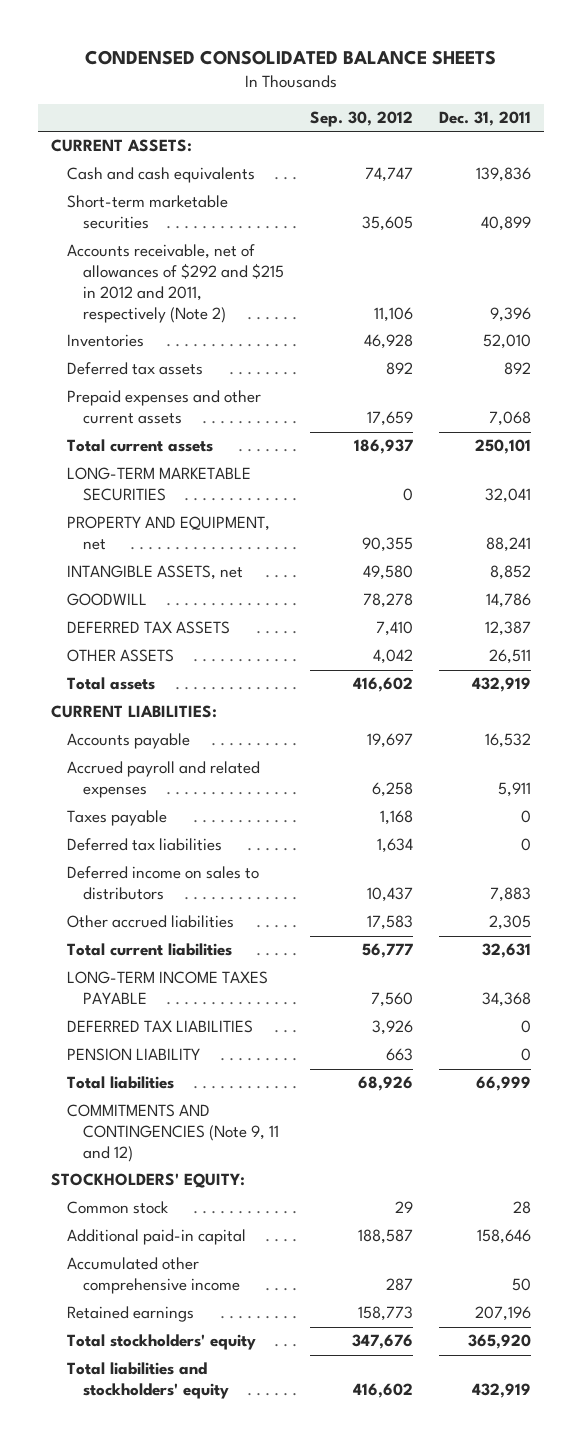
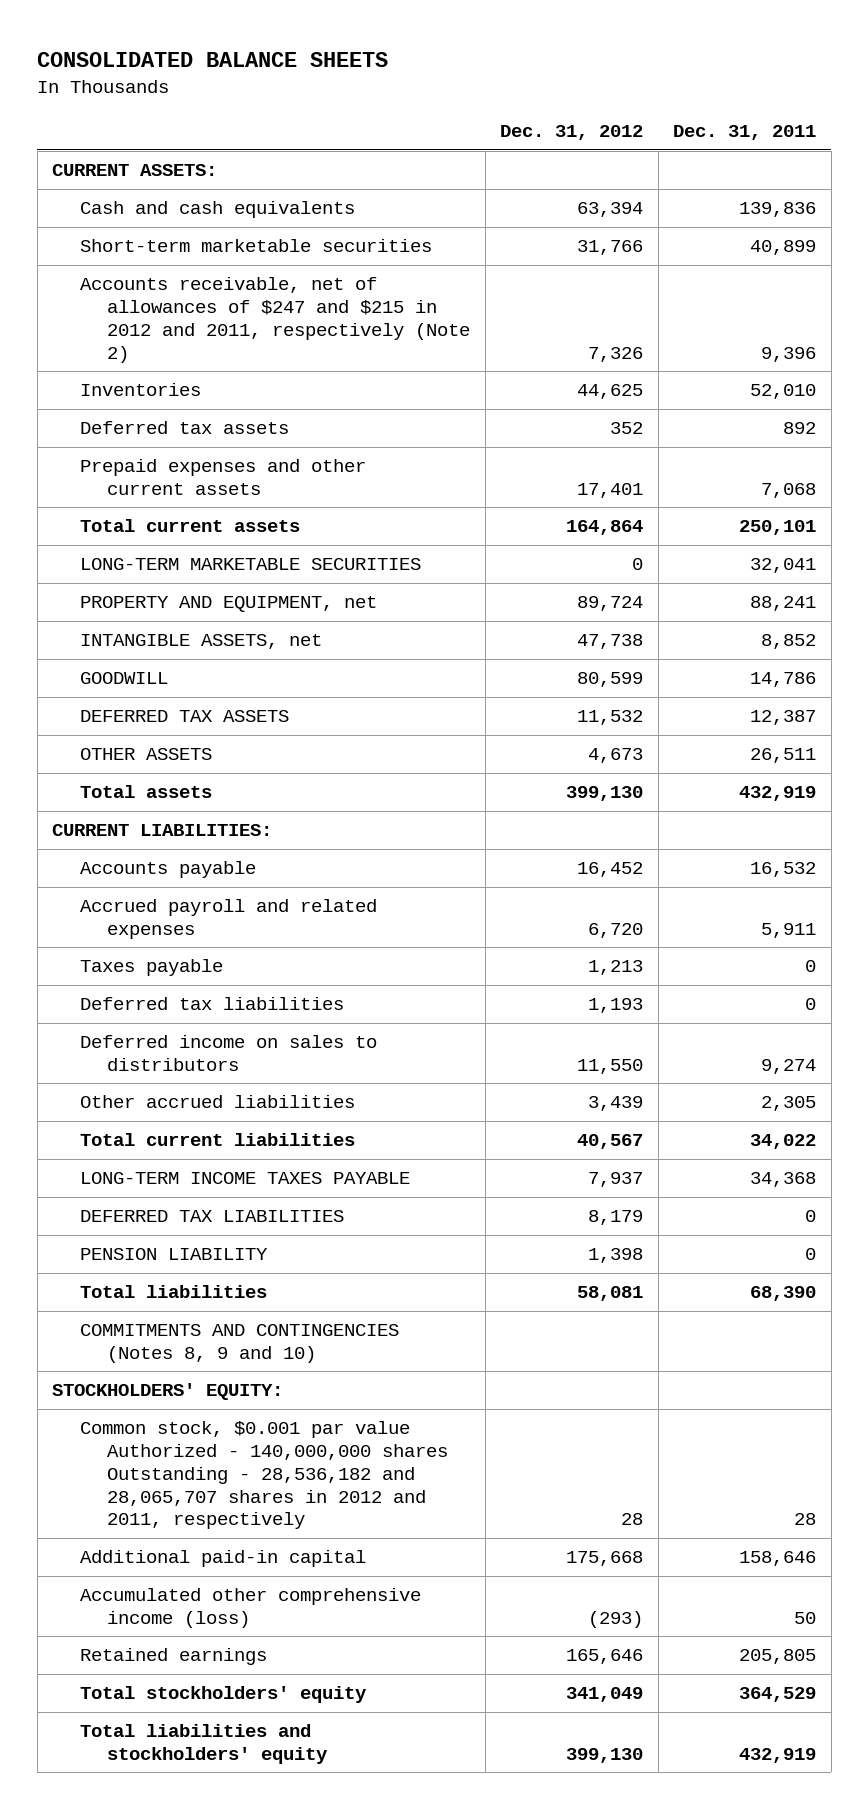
- CONDENSED CONSOLIDATED BALANCE SHEETS
+ CONSOLIDATED BALANCE SHEETS
- | Sep. 30, 2012 | Dec. 31, 2011
+ | Dec. 31, 2012 | Dec. 31, 2011
- Accounts receivable, net of allowances of $292 and $215 in 2012 and 2011, respectively (Note 2) | 11,106 | 9,396
+ Accounts receivable, net of allowances of $247 and $215 in 2012 and 2011, respectively (Note 2) | 7,326 | 9,396
- Deferred income on sales to distributors | 10,437 | 7,883
+ Deferred income on sales to distributors | 11,550 | 9,274
- Total current liabilities | 56,777 | 32,631
+ Total current liabilities | 40,567 | 34,022
- Total liabilities | 68,926 | 66,999
- COMMITMENTS AND CONTINGENCIES (Note 9, 11 and 12)
+ Total liabilities | 58,081 | 68,390
+ COMMITMENTS AND CONTINGENCIES (Notes 8, 9 and 10)
- Common stock | 29 | 28
+ Common stock, $0.001 par value Authorized - 140,000,000 shares Outstanding - 28,536,182 and 28,065,707 shares in 2012 and 2011, respectively | 28 | 28
- Accumulated other comprehensive income | 287 | 50
- Retained earnings | 158,773 | 207,196
- Total stockholders' equity | 347,676 | 365,920
+ Accumulated other comprehensive income (loss) | (293) | 50
+ Retained earnings | 165,646 | 205,805
+ Total stockholders' equity | 341,049 | 364,529

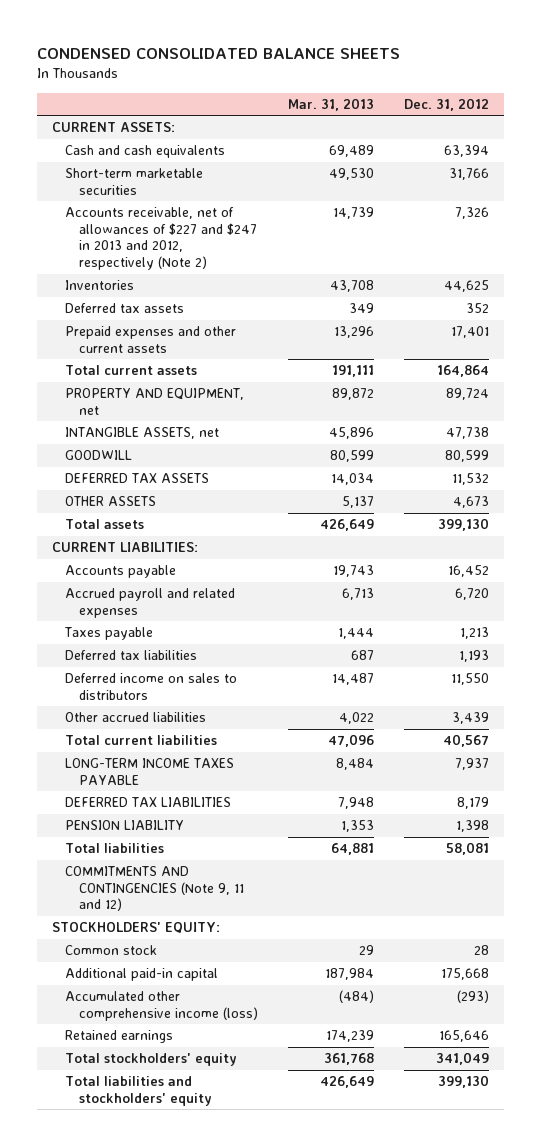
- CONSOLIDATED BALANCE SHEETS
+ CONDENSED CONSOLIDATED BALANCE SHEETS
- | Dec. 31, 2012 | Dec. 31, 2011
+ | Mar. 31, 2013 | Dec. 31, 2012
- Accounts receivable, net of allowances of $247 and $215 in 2012 and 2011, respectively (Note 2) | 7,326 | 9,396
+ Accounts receivable, net of allowances of $227 and $247 in 2013 and 2012, respectively (Note 2) | 14,739 | 7,326
- LONG-TERM MARKETABLE SECURITIES | 0 | 32,041
- COMMITMENTS AND CONTINGENCIES (Notes 8, 9 and 10)
+ COMMITMENTS AND CONTINGENCIES (Note 9, 11 and 12)
- Common stock, $0.001 par value Authorized - 140,000,000 shares Outstanding - 28,536,182 and 28,065,707 shares in 2012 and 2011, respectively | 28 | 28
+ Common stock | 29 | 28

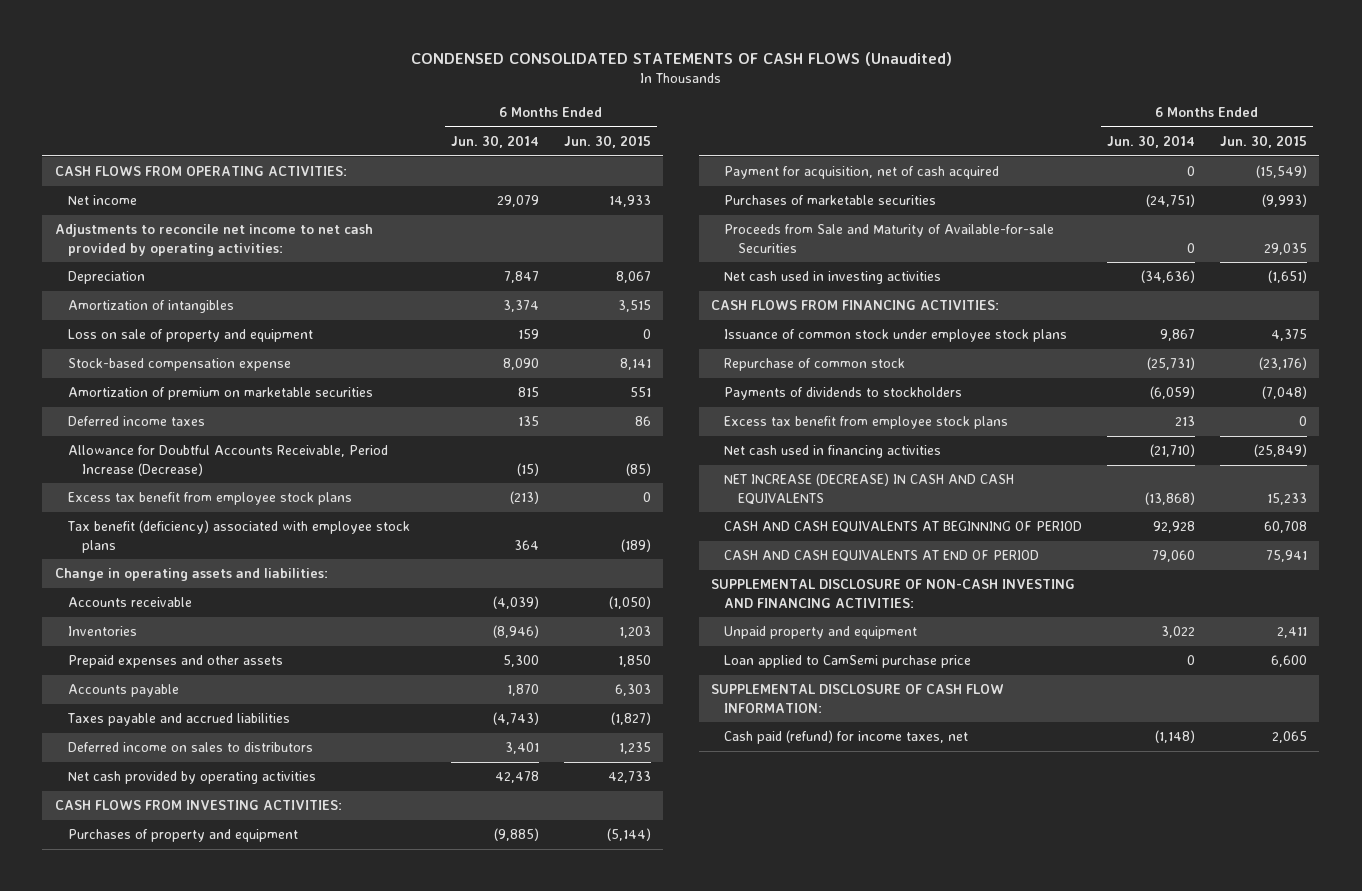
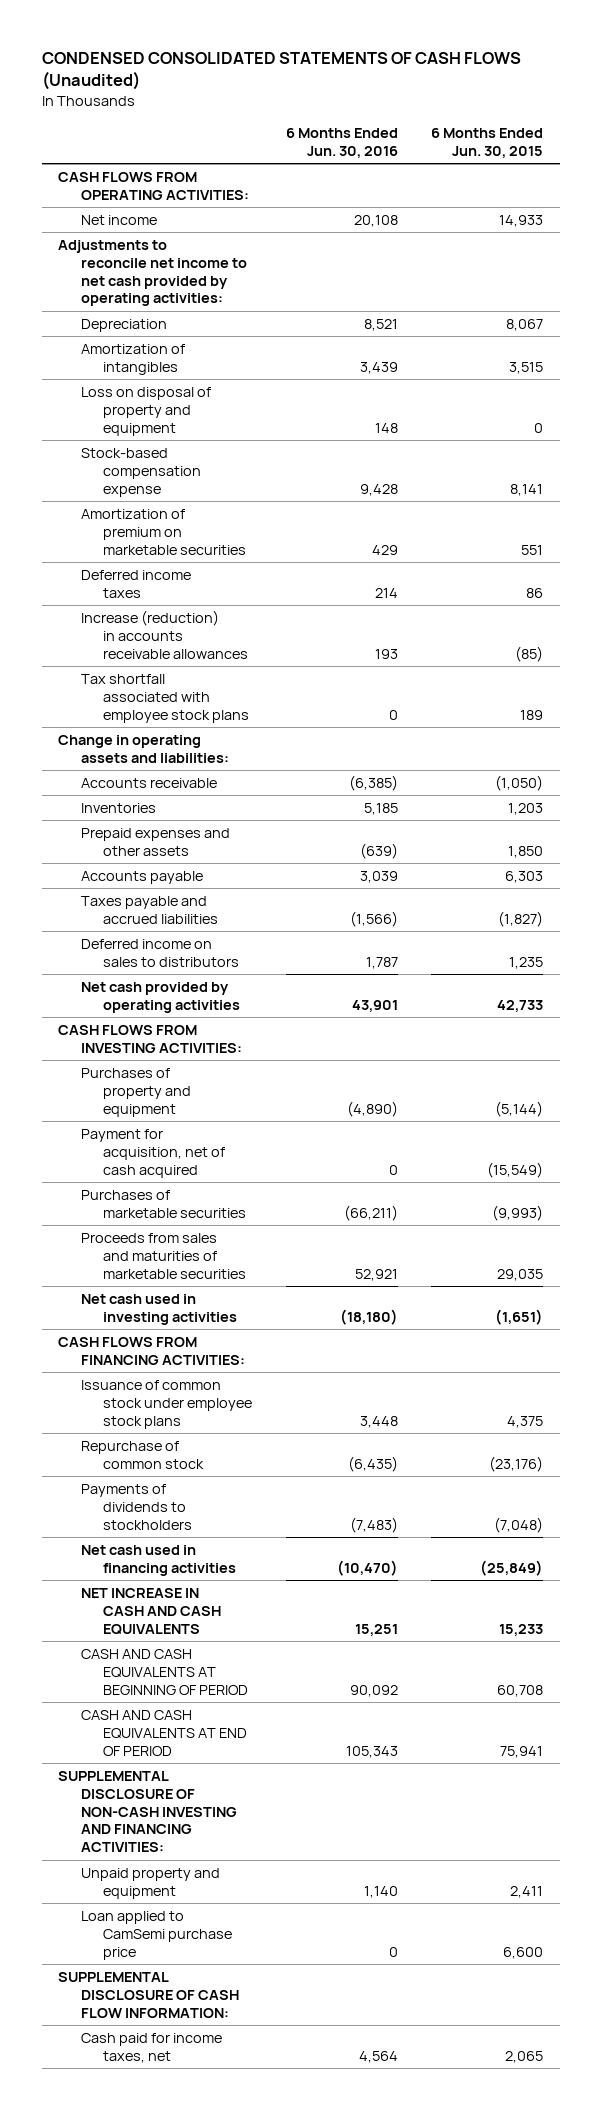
- | 6 Months Ended Jun. 30, 2014 | 6 Months Ended Jun. 30, 2015
+ | 6 Months Ended Jun. 30, 2016 | 6 Months Ended Jun. 30, 2015
- Loss on sale of property and equipment | 159 | 0
+ Loss on disposal of property and equipment | 148 | 0
- Allowance for Doubtful Accounts Receivable, Period Increase (Decrease) | (15) | (85)
- Excess tax benefit from employee stock plans | (213) | 0
- Tax benefit (deficiency) associated with employee stock plans | 364 | (189)
+ Increase (reduction) in accounts receivable allowances | 193 | (85)
+ Tax shortfall associated with employee stock plans | 0 | 189
- Proceeds from Sale and Maturity of Available-for-sale Securities | 0 | 29,035
+ Proceeds from sales and maturities of marketable securities | 52,921 | 29,035
- Excess tax benefit from employee stock plans | 213 | 0
- NET INCREASE (DECREASE) IN CASH AND CASH EQUIVALENTS | (13,868) | 15,233
+ NET INCREASE IN CASH AND CASH EQUIVALENTS | 15,251 | 15,233
- Cash paid (refund) for income taxes, net | (1,148) | 2,065
+ Cash paid for income taxes, net | 4,564 | 2,065

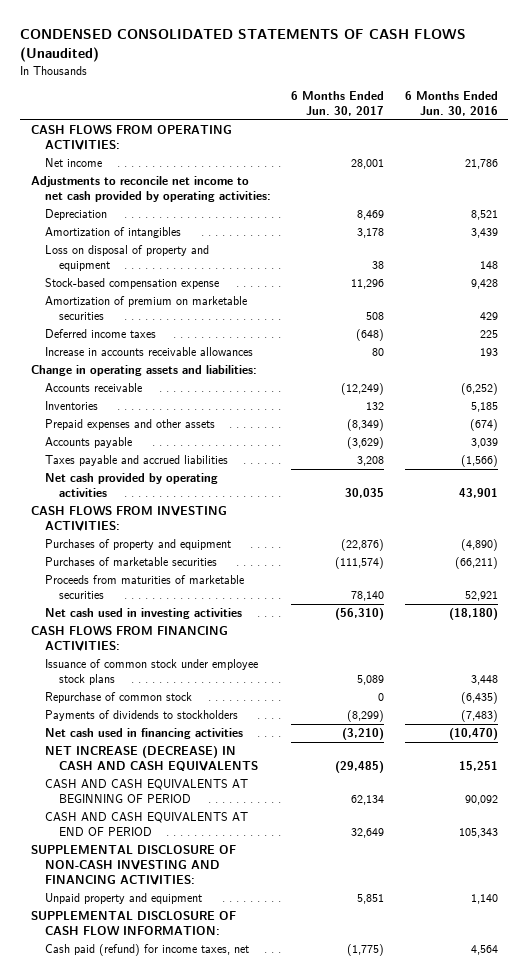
- | 6 Months Ended Jun. 30, 2016 | 6 Months Ended Jun. 30, 2015
+ | 6 Months Ended Jun. 30, 2017 | 6 Months Ended Jun. 30, 2016
- Net income | 20,108 | 14,933
+ Net income | 28,001 | 21,786
- Deferred income taxes | 214 | 86
- Increase (reduction) in accounts receivable allowances | 193 | (85)
- Tax shortfall associated with employee stock plans | 0 | 189
+ Deferred income taxes | (648) | 225
+ Increase in accounts receivable allowances | 80 | 193
- Accounts receivable | (6,385) | (1,050)
+ Accounts receivable | (12,249) | (6,252)
- Prepaid expenses and other assets | (639) | 1,850
+ Prepaid expenses and other assets | (8,349) | (674)
- Deferred income on sales to distributors | 1,787 | 1,235
- Payment for acquisition, net of cash acquired | 0 | (15,549)
- Proceeds from sales and maturities of marketable securities | 52,921 | 29,035
+ Proceeds from maturities of marketable securities | 78,140 | 52,921
- NET INCREASE IN CASH AND CASH EQUIVALENTS | 15,251 | 15,233
+ NET INCREASE (DECREASE) IN CASH AND CASH EQUIVALENTS | (29,485) | 15,251
- Loan applied to CamSemi purchase price | 0 | 6,600
- Cash paid for income taxes, net | 4,564 | 2,065
+ Cash paid (refund) for income taxes, net | (1,775) | 4,564

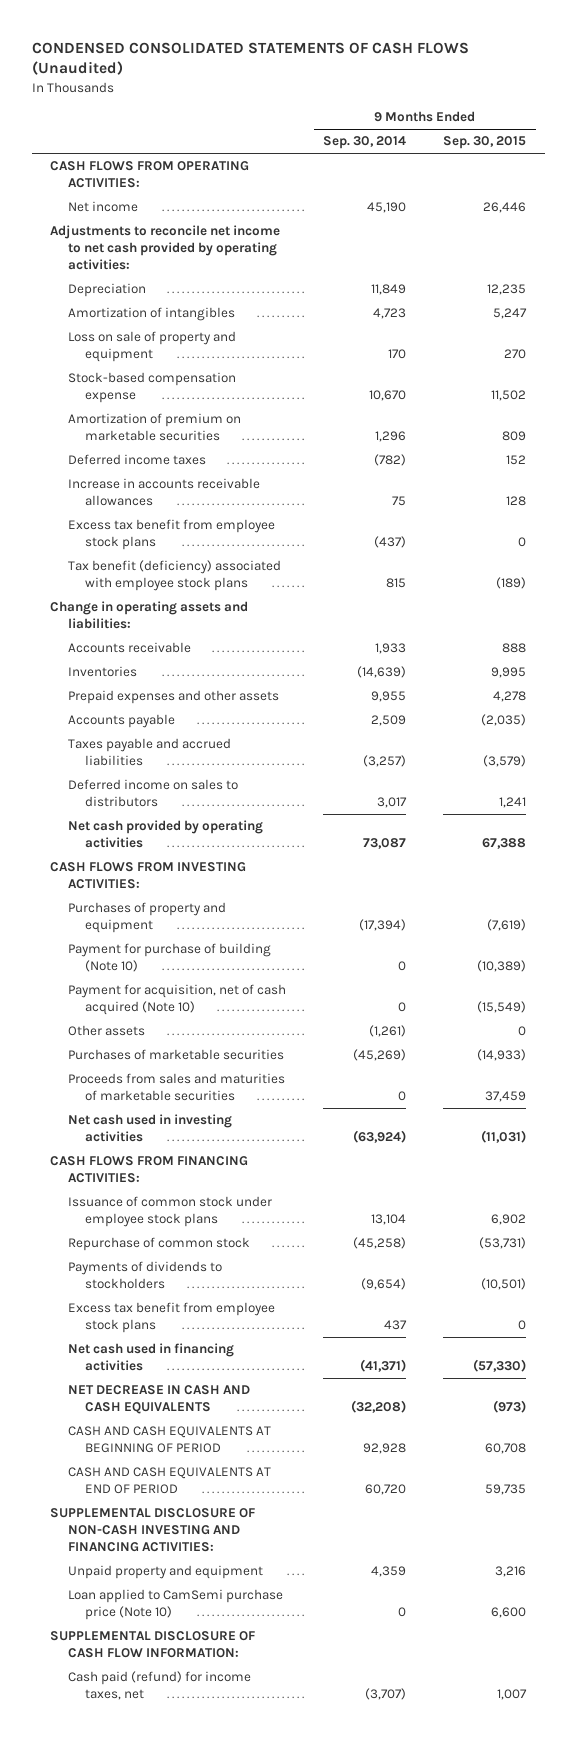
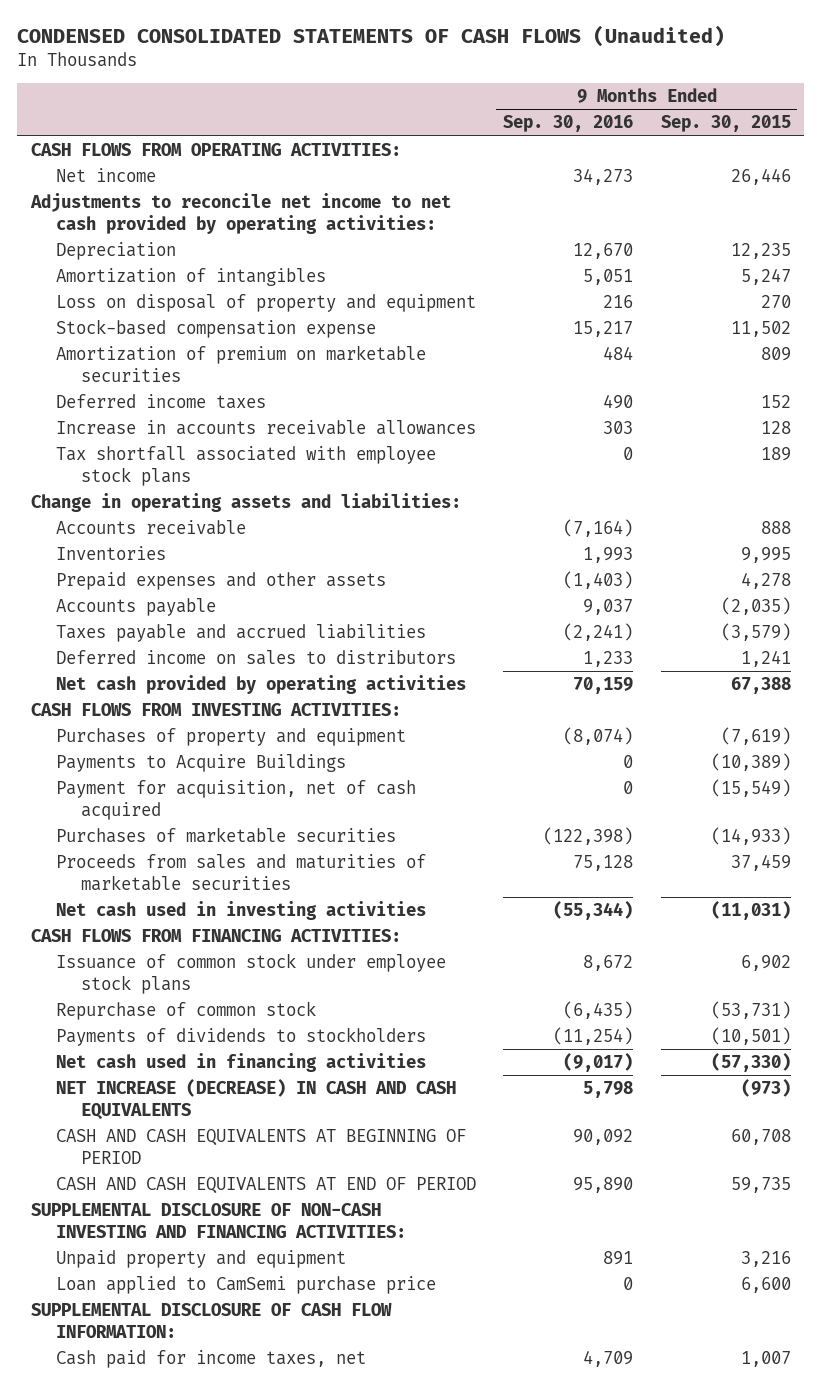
- | 9 Months Ended Sep. 30, 2014 | 9 Months Ended Sep. 30, 2015
+ | 9 Months Ended Sep. 30, 2016 | 9 Months Ended Sep. 30, 2015
- Loss on sale of property and equipment | 170 | 270
+ Loss on disposal of property and equipment | 216 | 270
- Excess tax benefit from employee stock plans | (437) | 0
- Tax benefit (deficiency) associated with employee stock plans | 815 | (189)
+ Tax shortfall associated with employee stock plans | 0 | 189
- Payment for purchase of building (Note 10) | 0 | (10,389)
- Payment for acquisition, net of cash acquired (Note 10) | 0 | (15,549)
- Other assets | (1,261) | 0
+ Payments to Acquire Buildings | 0 | (10,389)
+ Payment for acquisition, net of cash acquired | 0 | (15,549)
- Excess tax benefit from employee stock plans | 437 | 0
- NET DECREASE IN CASH AND CASH EQUIVALENTS | (32,208) | (973)
+ NET INCREASE (DECREASE) IN CASH AND CASH EQUIVALENTS | 5,798 | (973)
- Loan applied to CamSemi purchase price (Note 10) | 0 | 6,600
+ Loan applied to CamSemi purchase price | 0 | 6,600
- Cash paid (refund) for income taxes, net | (3,707) | 1,007
+ Cash paid for income taxes, net | 4,709 | 1,007

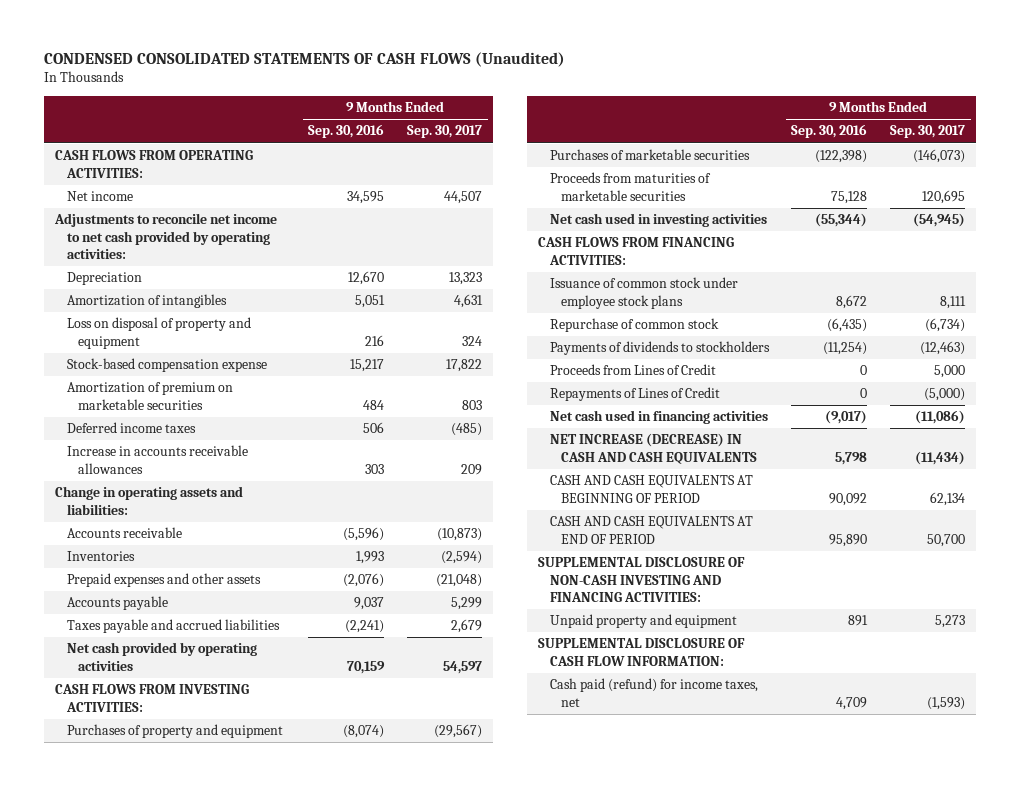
- | 9 Months Ended Sep. 30, 2016 | 9 Months Ended Sep. 30, 2015
+ | 9 Months Ended Sep. 30, 2016 | 9 Months Ended Sep. 30, 2017
- Net income | 34,273 | 26,446
+ Net income | 34,595 | 44,507
- Deferred income taxes | 490 | 152
+ Deferred income taxes | 506 | (485)
- Tax shortfall associated with employee stock plans | 0 | 189
- Accounts receivable | (7,164) | 888
+ Accounts receivable | (5,596) | (10,873)
- Prepaid expenses and other assets | (1,403) | 4,278
+ Prepaid expenses and other assets | (2,076) | (21,048)
- Deferred income on sales to distributors | 1,233 | 1,241
- Payments to Acquire Buildings | 0 | (10,389)
- Payment for acquisition, net of cash acquired | 0 | (15,549)
- Proceeds from sales and maturities of marketable securities | 75,128 | 37,459
+ Proceeds from maturities of marketable securities | 75,128 | 120,695
+ Proceeds from Lines of Credit | 0 | 5,000
+ Repayments of Lines of Credit | 0 | (5,000)
- Loan applied to CamSemi purchase price | 0 | 6,600
- Cash paid for income taxes, net | 4,709 | 1,007
+ Cash paid (refund) for income taxes, net | 4,709 | (1,593)

